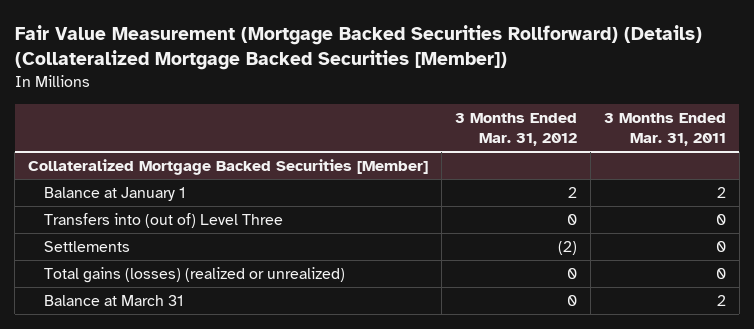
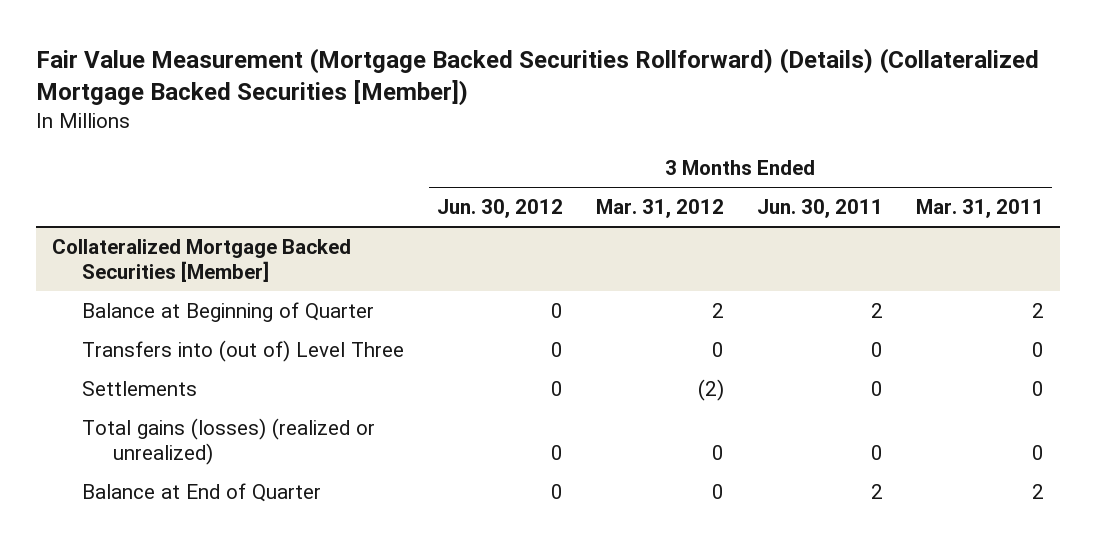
- | 3 Months Ended Mar. 31, 2012 | 3 Months Ended Mar. 31, 2011
+ | 3 Months Ended Jun. 30, 2012 | 3 Months Ended Mar. 31, 2012 | 3 Months Ended Jun. 30, 2011 | 3 Months Ended Mar. 31, 2011
@ Collateralized Mortgage Backed Securities [Member]
- Balance at January 1 | 2 | 2
+ Balance at Beginning of Quarter | 0 | 2 | 2 | 2
- Balance at March 31 | 0 | 2
+ Balance at End of Quarter | 0 | 0 | 2 | 2

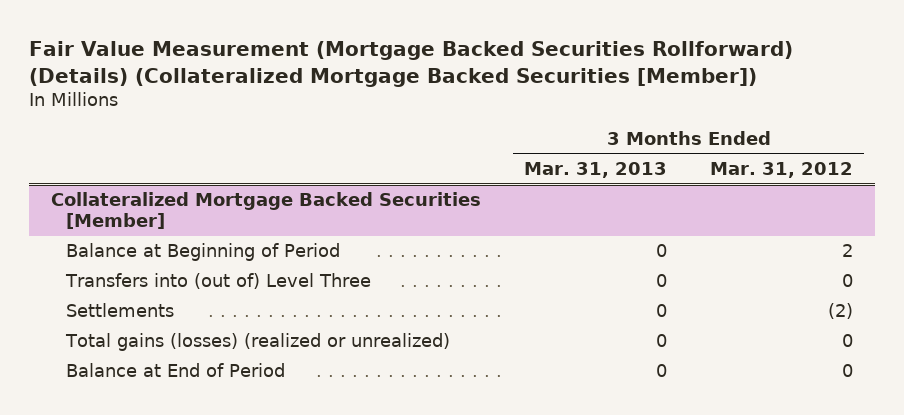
- | 3 Months Ended Jun. 30, 2012 | 3 Months Ended Mar. 31, 2012 | 3 Months Ended Jun. 30, 2011 | 3 Months Ended Mar. 31, 2011
+ | 3 Months Ended Mar. 31, 2013 | 3 Months Ended Mar. 31, 2012
@ Collateralized Mortgage Backed Securities [Member]
- Balance at Beginning of Quarter | 0 | 2 | 2 | 2
+ Balance at Beginning of Period | 0 | 2
- Balance at End of Quarter | 0 | 0 | 2 | 2
+ Balance at End of Period | 0 | 0

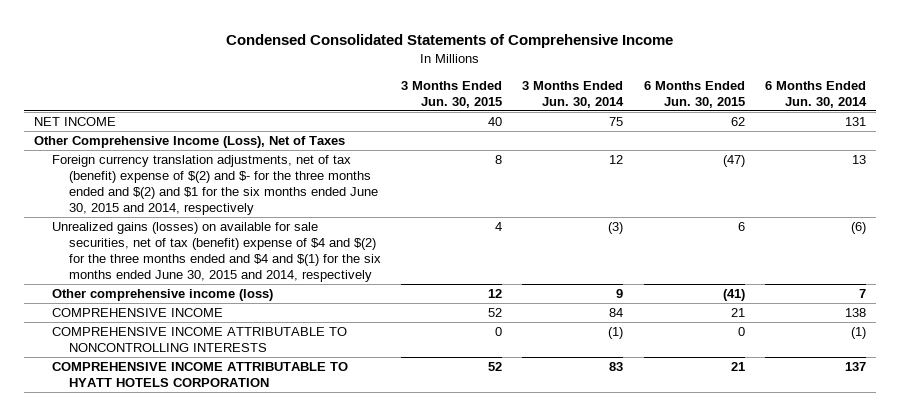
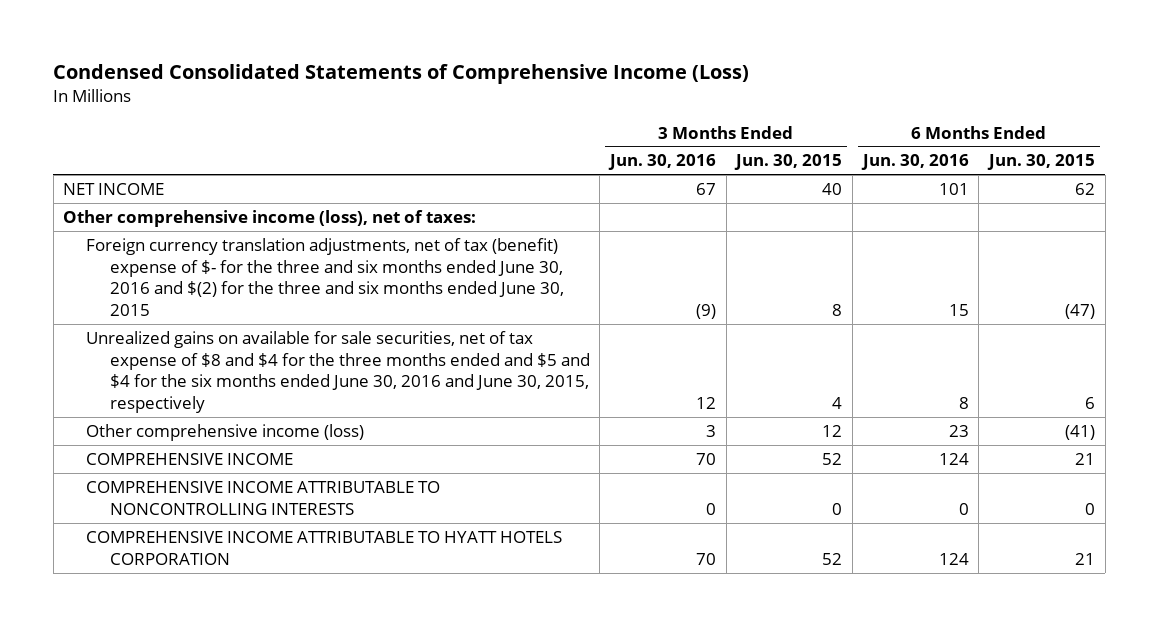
- Condensed Consolidated Statements of Comprehensive Income
+ Condensed Consolidated Statements of Comprehensive Income (Loss)
- | 3 Months Ended Jun. 30, 2015 | 3 Months Ended Jun. 30, 2014 | 6 Months Ended Jun. 30, 2015 | 6 Months Ended Jun. 30, 2014
+ | 3 Months Ended Jun. 30, 2016 | 3 Months Ended Jun. 30, 2015 | 6 Months Ended Jun. 30, 2016 | 6 Months Ended Jun. 30, 2015
- Other Comprehensive Income (Loss), Net of Taxes
- Foreign currency translation adjustments, net of tax (benefit) expense of $(2) and $- for the three months ended and $(2) and $1 for the six months ended June 30, 2015 and 2014, respectively | 8 | 12 | (47) | 13
- Unrealized gains (losses) on available for sale securities, net of tax (benefit) expense of $4 and $(2) for the three months ended and $4 and $(1) for the six months ended June 30, 2015 and 2014, respectively | 4 | (3) | 6 | (6)
+ Other comprehensive income (loss), net of taxes:
+ Foreign currency translation adjustments, net of tax (benefit) expense of $- for the three and six months ended June 30, 2016 and $(2) for the three and six months ended June 30, 2015 | (9) | 8 | 15 | (47)
+ Unrealized gains on available for sale securities, net of tax expense of $8 and $4 for the three months ended and $5 and $4 for the six months ended June 30, 2016 and June 30, 2015, respectively | 12 | 4 | 8 | 6

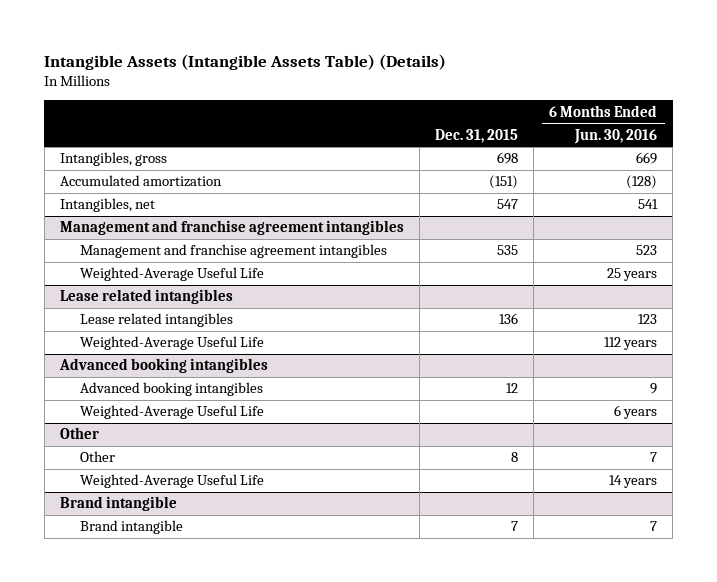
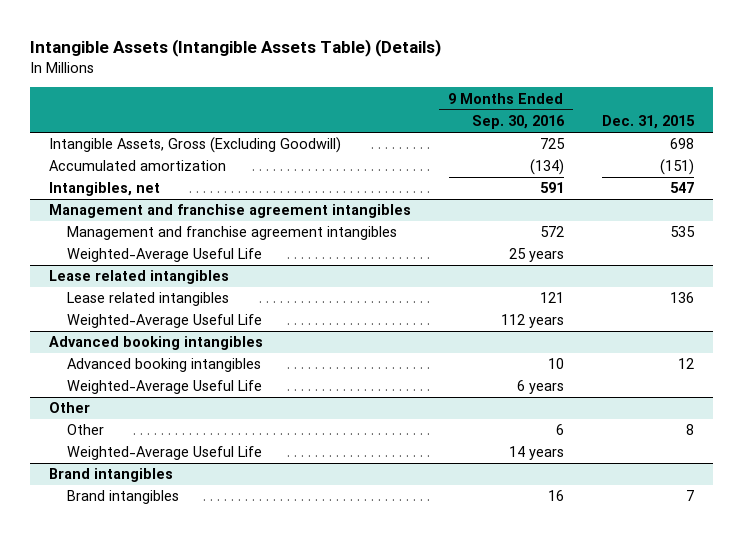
- | Dec. 31, 2015 | 6 Months Ended Jun. 30, 2016
+ | 9 Months Ended Sep. 30, 2016 | Dec. 31, 2015
- Intangibles, gross | 698 | 669
+ Intangible Assets, Gross (Excluding Goodwill) | 725 | 698
- Brand intangible
- Brand intangible | 7 | 7
+ Brand intangibles
+ Brand intangibles | 16 | 7

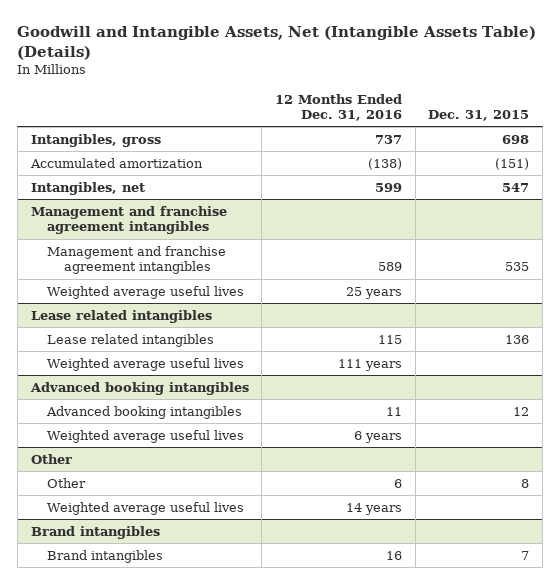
- Intangible Assets (Intangible Assets Table) (Details)
+ Goodwill and Intangible Assets, Net (Intangible Assets Table) (Details)
- | 9 Months Ended Sep. 30, 2016 | Dec. 31, 2015
+ | 12 Months Ended Dec. 31, 2016 | Dec. 31, 2015
- Intangible Assets, Gross (Excluding Goodwill) | 725 | 698
+ Intangibles, gross | 737 | 698
@ Management and franchise agreement intangibles
- Weighted-Average Useful Life | 25 years |
+ Weighted average useful lives | 25 years |
@ Lease related intangibles
- Weighted-Average Useful Life | 112 years |
+ Weighted average useful lives | 111 years |
@ Advanced booking intangibles
- Weighted-Average Useful Life | 6 years |
+ Weighted average useful lives | 6 years |
@ Other
- Weighted-Average Useful Life | 14 years |
+ Weighted average useful lives | 14 years |

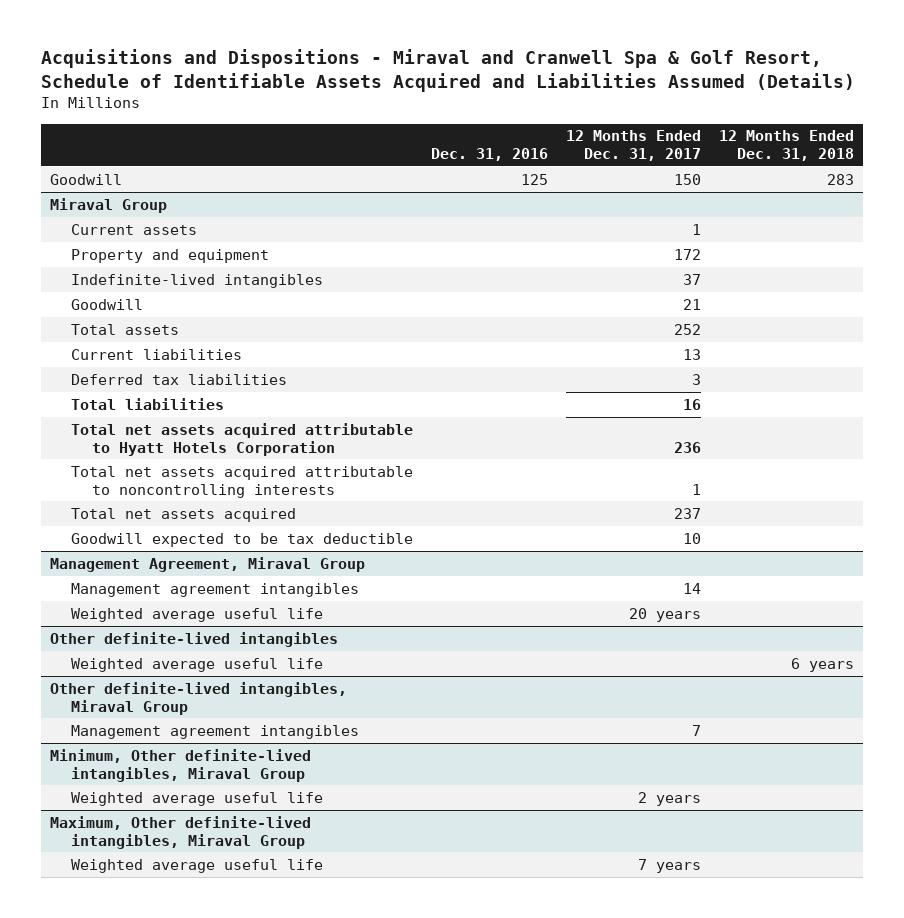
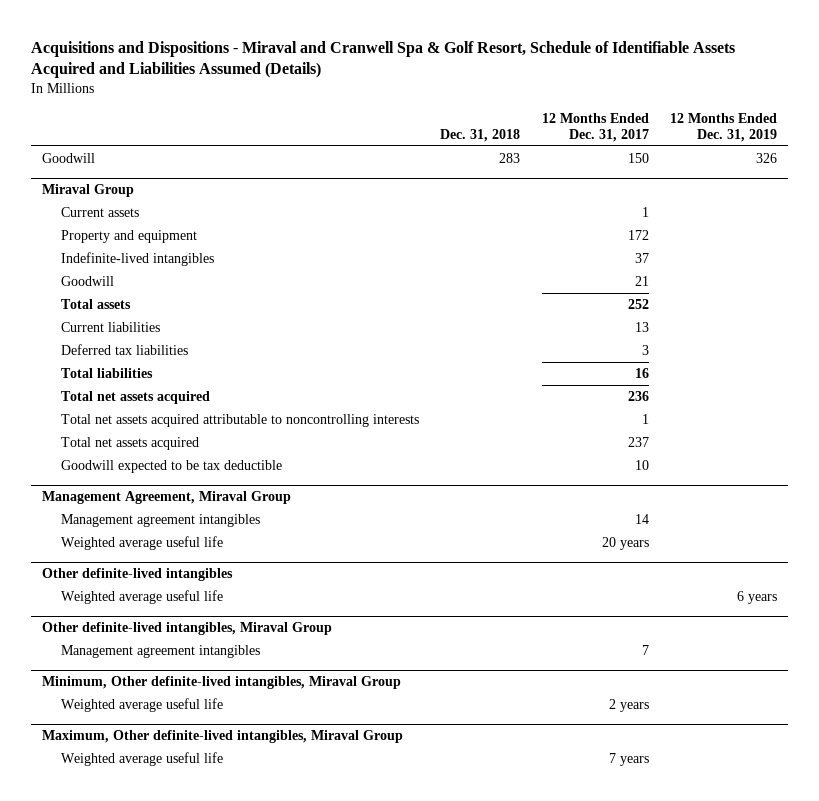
- | Dec. 31, 2016 | 12 Months Ended Dec. 31, 2017 | 12 Months Ended Dec. 31, 2018
+ | Dec. 31, 2018 | 12 Months Ended Dec. 31, 2017 | 12 Months Ended Dec. 31, 2019
@ Miraval Group
- Total net assets acquired attributable to Hyatt Hotels Corporation | | 236 |
+ Total net assets acquired | | 236 |

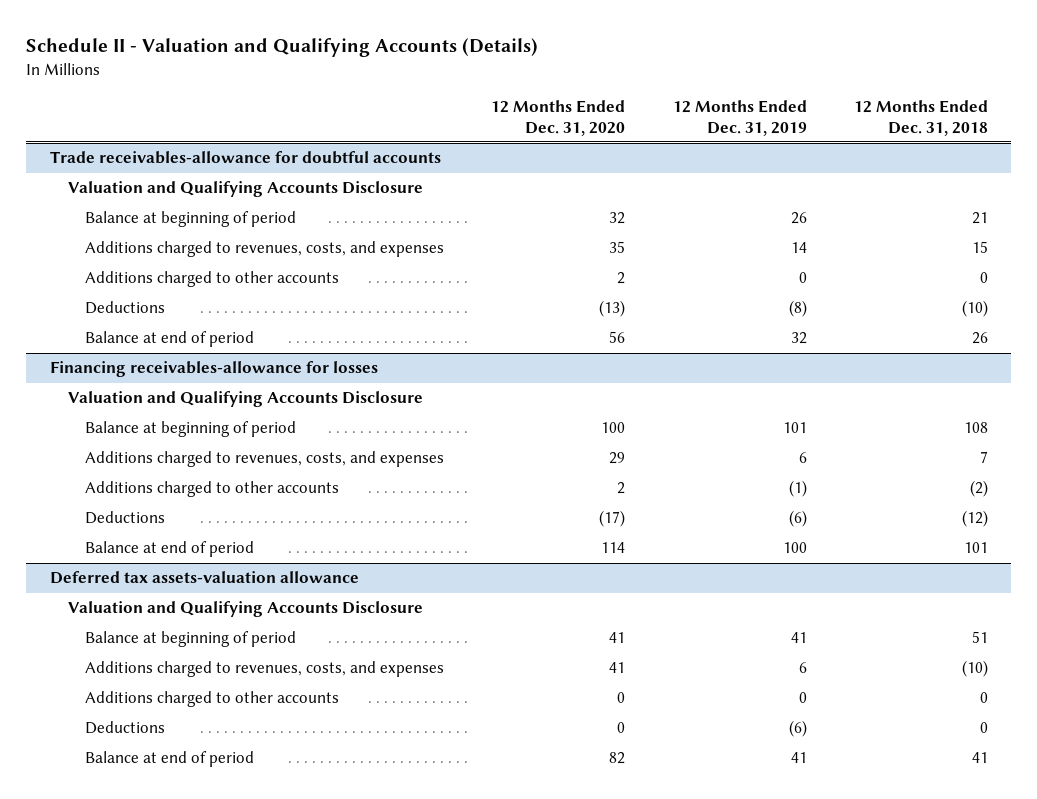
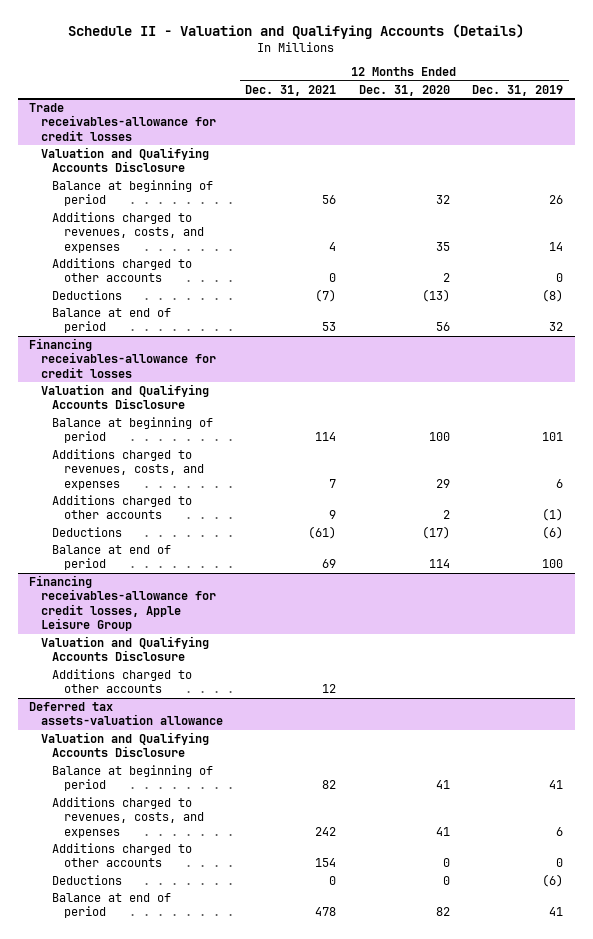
- | 12 Months Ended Dec. 31, 2020 | 12 Months Ended Dec. 31, 2019 | 12 Months Ended Dec. 31, 2018
+ | 12 Months Ended Dec. 31, 2021 | 12 Months Ended Dec. 31, 2020 | 12 Months Ended Dec. 31, 2019
- Trade receivables-allowance for doubtful accounts
+ Trade receivables-allowance for credit losses
- Financing receivables-allowance for losses
+ Financing receivables-allowance for credit losses
+ Financing receivables-allowance for credit losses, Apple Leisure Group
+ Valuation and Qualifying Accounts Disclosure
+ Additions charged to other accounts | 12 | |

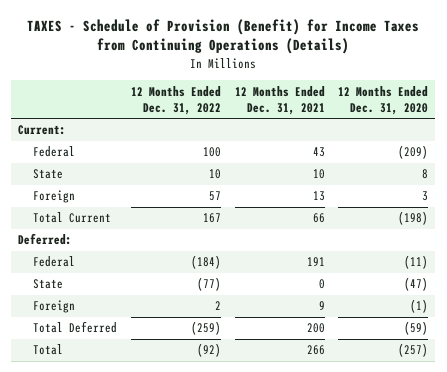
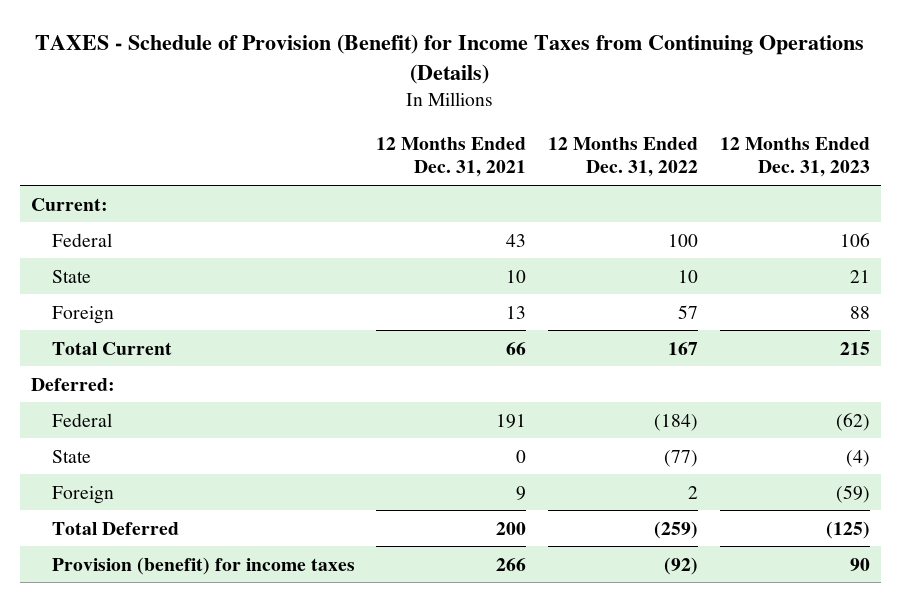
- | 12 Months Ended Dec. 31, 2022 | 12 Months Ended Dec. 31, 2021 | 12 Months Ended Dec. 31, 2020
+ | 12 Months Ended Dec. 31, 2021 | 12 Months Ended Dec. 31, 2022 | 12 Months Ended Dec. 31, 2023
- Total | (92) | 266 | (257)
+ Provision (benefit) for income taxes | 266 | (92) | 90

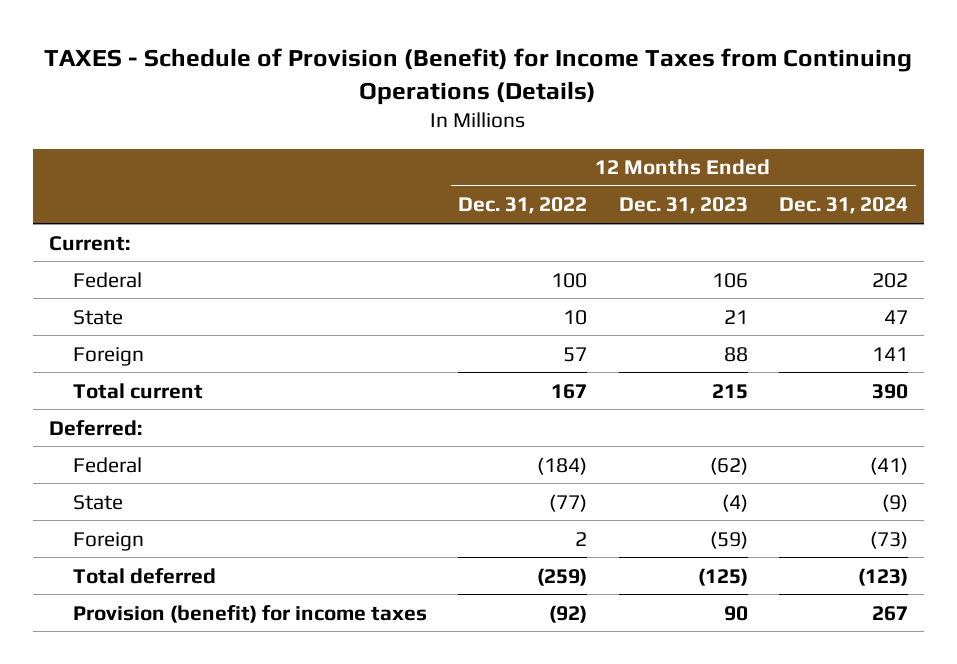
- | 12 Months Ended Dec. 31, 2021 | 12 Months Ended Dec. 31, 2022 | 12 Months Ended Dec. 31, 2023
+ | 12 Months Ended Dec. 31, 2022 | 12 Months Ended Dec. 31, 2023 | 12 Months Ended Dec. 31, 2024
- Total Current | 66 | 167 | 215
+ Total current | 167 | 215 | 390
- Total Deferred | 200 | (259) | (125)
+ Total deferred | (259) | (125) | (123)

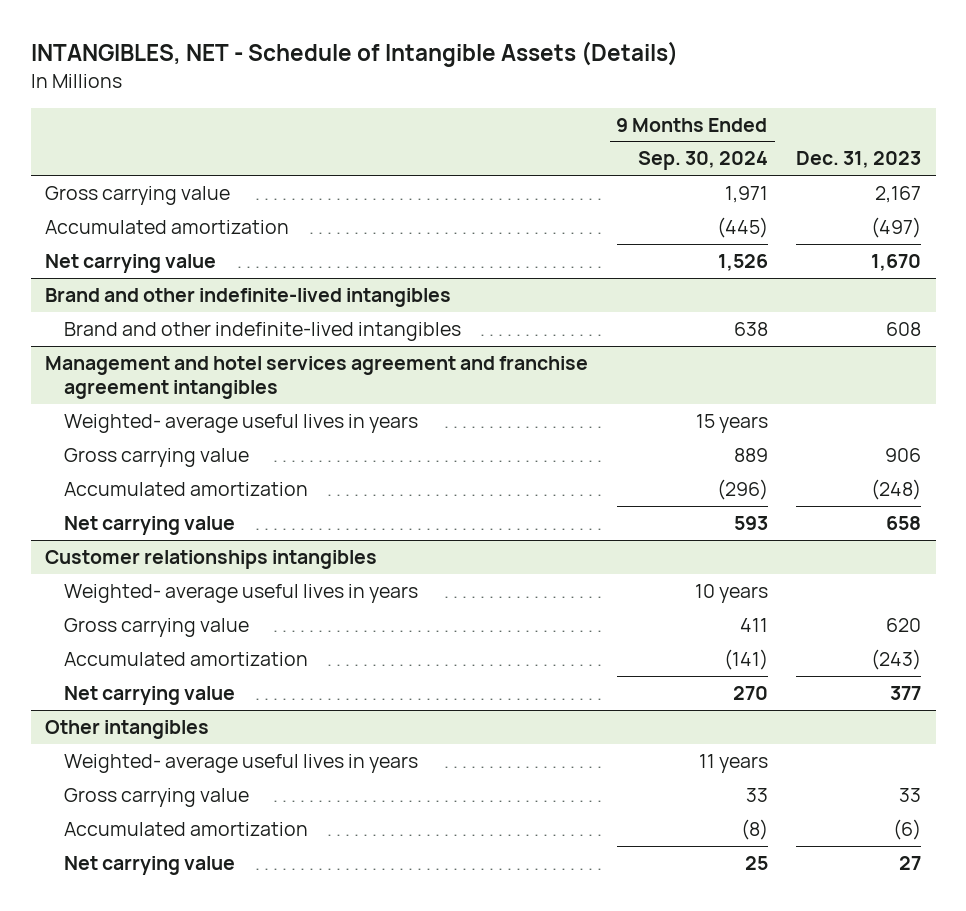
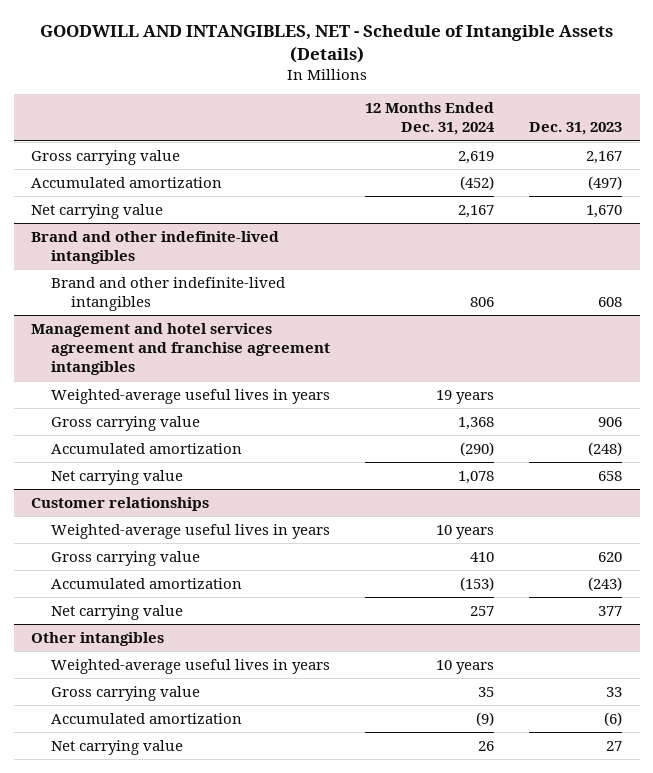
- INTANGIBLES, NET - Schedule of Intangible Assets (Details)
+ GOODWILL AND INTANGIBLES, NET - Schedule of Intangible Assets (Details)
- | 9 Months Ended Sep. 30, 2024 | Dec. 31, 2023
+ | 12 Months Ended Dec. 31, 2024 | Dec. 31, 2023
@ Management and hotel services agreement and franchise agreement intangibles
- Weighted- average useful lives in years | 15 years |
+ Weighted-average useful lives in years | 19 years |
- Customer relationships intangibles
- Weighted- average useful lives in years | 10 years |
+ Customer relationships
+ Weighted-average useful lives in years | 10 years |
@ Other intangibles
- Weighted- average useful lives in years | 11 years |
+ Weighted-average useful lives in years | 10 years |

